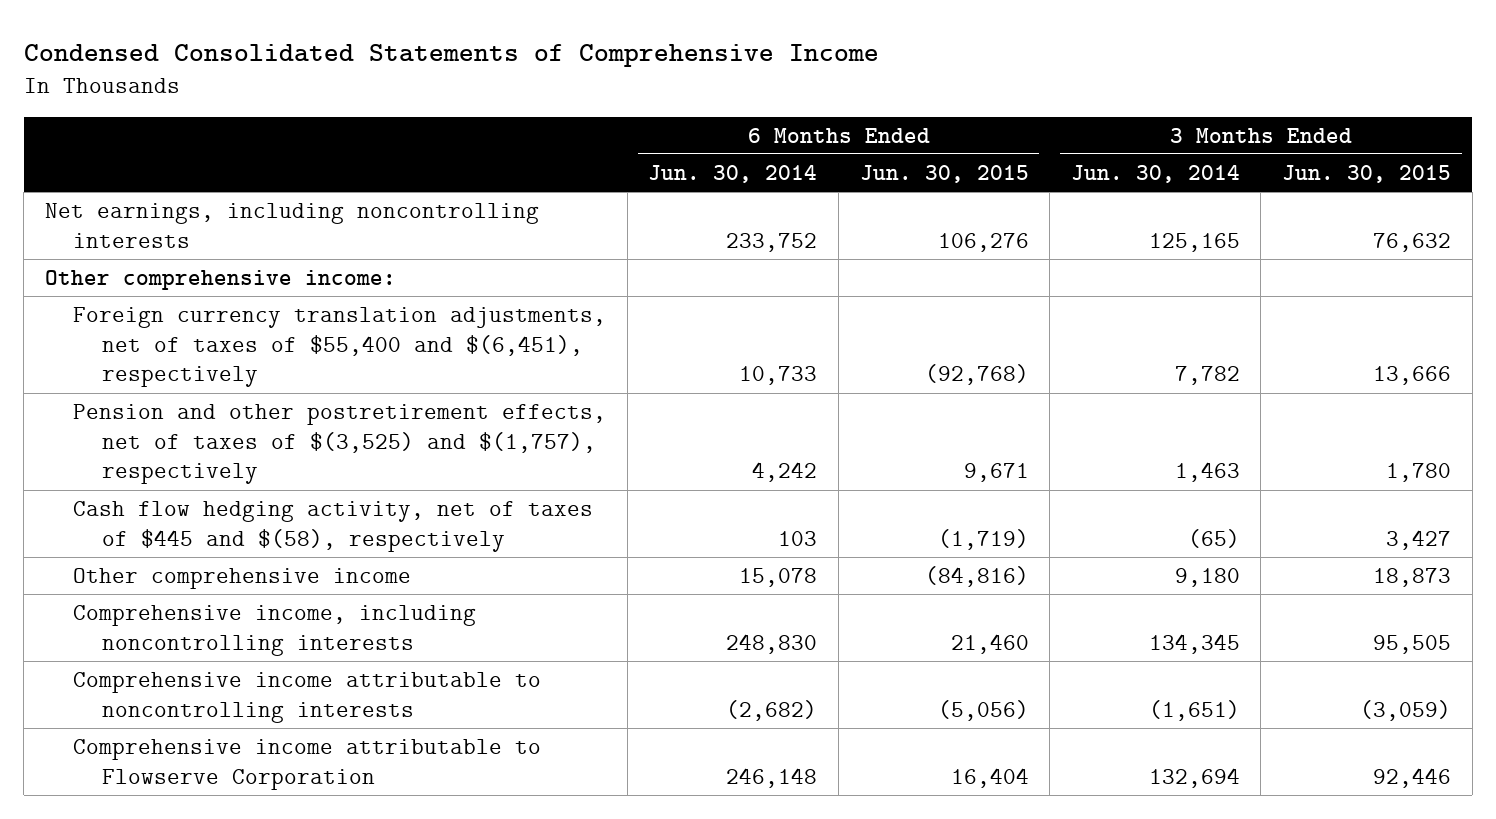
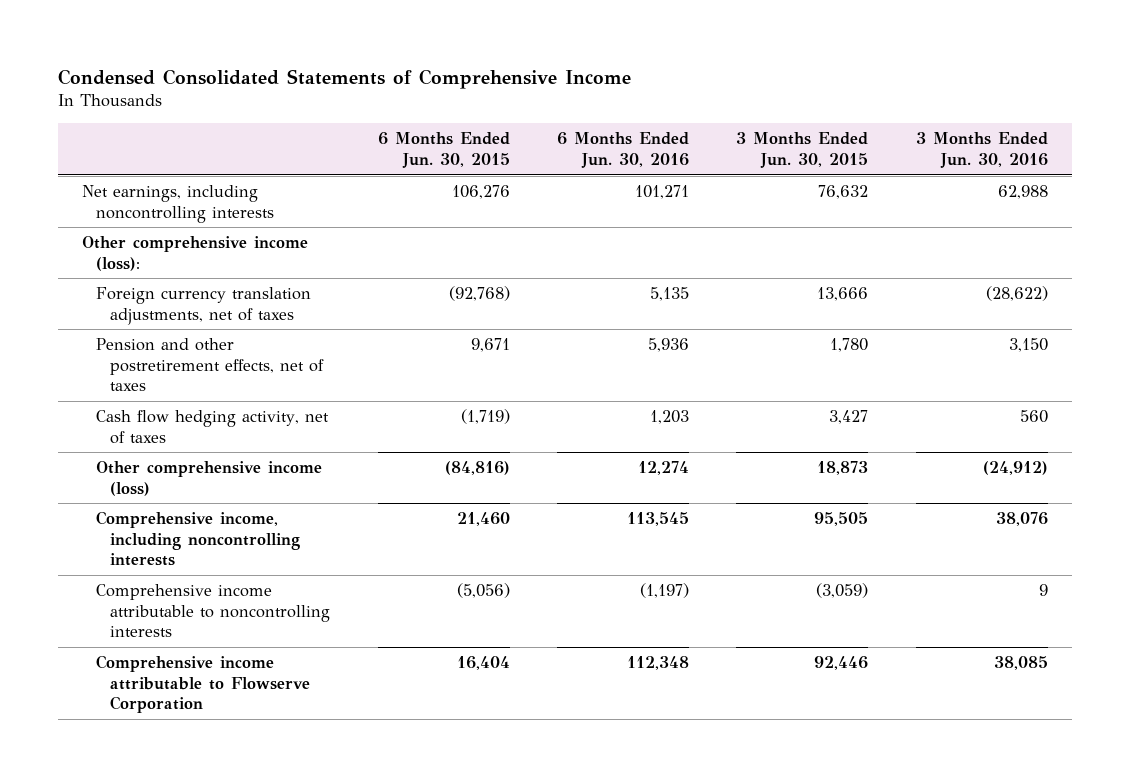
- | 6 Months Ended Jun. 30, 2014 | 6 Months Ended Jun. 30, 2015 | 3 Months Ended Jun. 30, 2014 | 3 Months Ended Jun. 30, 2015
+ | 6 Months Ended Jun. 30, 2015 | 6 Months Ended Jun. 30, 2016 | 3 Months Ended Jun. 30, 2015 | 3 Months Ended Jun. 30, 2016
- Other comprehensive income:
- Foreign currency translation adjustments, net of taxes of $55,400 and $(6,451), respectively | 10,733 | (92,768) | 7,782 | 13,666
- Pension and other postretirement effects, net of taxes of $(3,525) and $(1,757), respectively | 4,242 | 9,671 | 1,463 | 1,780
- Cash flow hedging activity, net of taxes of $445 and $(58), respectively | 103 | (1,719) | (65) | 3,427
- Other comprehensive income | 15,078 | (84,816) | 9,180 | 18,873
+ Other comprehensive income (loss):
+ Foreign currency translation adjustments, net of taxes | (92,768) | 5,135 | 13,666 | (28,622)
+ Pension and other postretirement effects, net of taxes | 9,671 | 5,936 | 1,780 | 3,150
+ Cash flow hedging activity, net of taxes | (1,719) | 1,203 | 3,427 | 560
+ Other comprehensive income (loss) | (84,816) | 12,274 | 18,873 | (24,912)

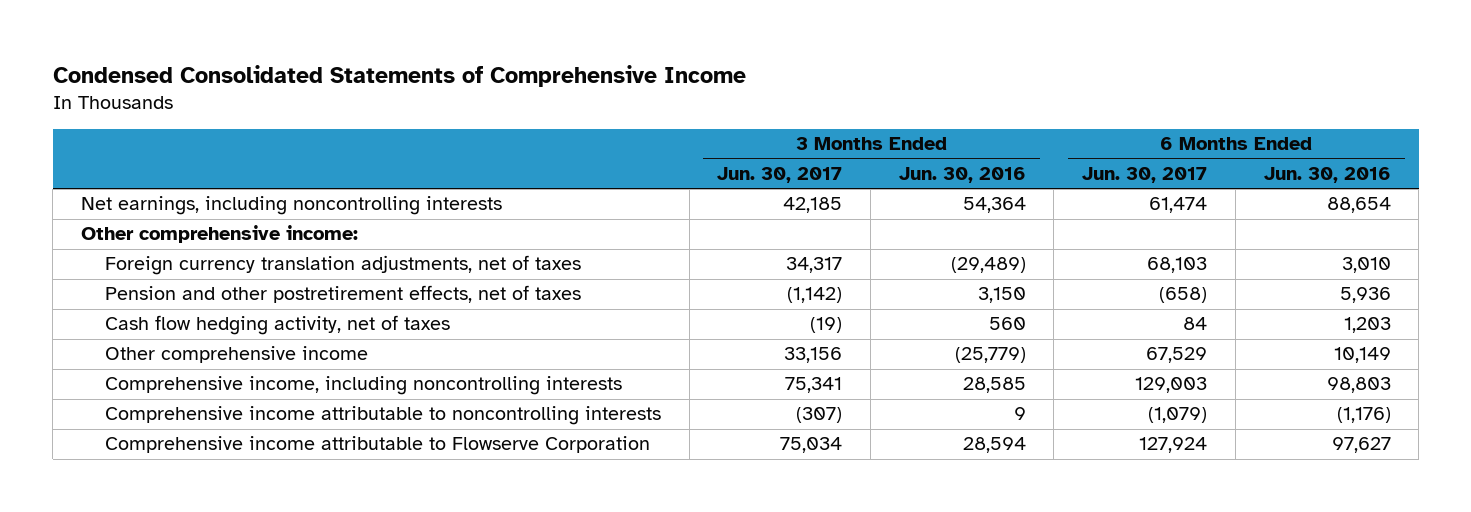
- | 6 Months Ended Jun. 30, 2015 | 6 Months Ended Jun. 30, 2016 | 3 Months Ended Jun. 30, 2015 | 3 Months Ended Jun. 30, 2016
+ | 3 Months Ended Jun. 30, 2017 | 3 Months Ended Jun. 30, 2016 | 6 Months Ended Jun. 30, 2017 | 6 Months Ended Jun. 30, 2016
- Net earnings, including noncontrolling interests | 106,276 | 101,271 | 76,632 | 62,988
- Other comprehensive income (loss):
- Foreign currency translation adjustments, net of taxes | (92,768) | 5,135 | 13,666 | (28,622)
+ Net earnings, including noncontrolling interests | 42,185 | 54,364 | 61,474 | 88,654
+ Other comprehensive income:
+ Foreign currency translation adjustments, net of taxes | 34,317 | (29,489) | 68,103 | 3,010
- Other comprehensive income (loss) | (84,816) | 12,274 | 18,873 | (24,912)
- Comprehensive income, including noncontrolling interests | 21,460 | 113,545 | 95,505 | 38,076
- Comprehensive income attributable to noncontrolling interests | (5,056) | (1,197) | (3,059) | 9
- Comprehensive income attributable to Flowserve Corporation | 16,404 | 112,348 | 92,446 | 38,085
+ Other comprehensive income | 33,156 | (25,779) | 67,529 | 10,149
+ Comprehensive income, including noncontrolling interests | 75,341 | 28,585 | 129,003 | 98,803
+ Comprehensive income attributable to noncontrolling interests | (307) | 9 | (1,079) | (1,176)
+ Comprehensive income attributable to Flowserve Corporation | 75,034 | 28,594 | 127,924 | 97,627

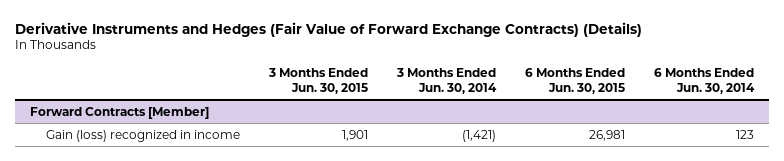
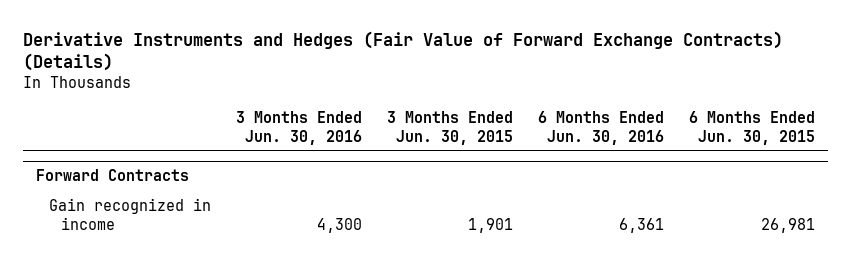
- | 3 Months Ended Jun. 30, 2015 | 3 Months Ended Jun. 30, 2014 | 6 Months Ended Jun. 30, 2015 | 6 Months Ended Jun. 30, 2014
+ | 3 Months Ended Jun. 30, 2016 | 3 Months Ended Jun. 30, 2015 | 6 Months Ended Jun. 30, 2016 | 6 Months Ended Jun. 30, 2015
- Forward Contracts [Member]
- Gain (loss) recognized in income | 1,901 | (1,421) | 26,981 | 123
+ Forward Contracts
+ Gain recognized in income | 4,300 | 1,901 | 6,361 | 26,981

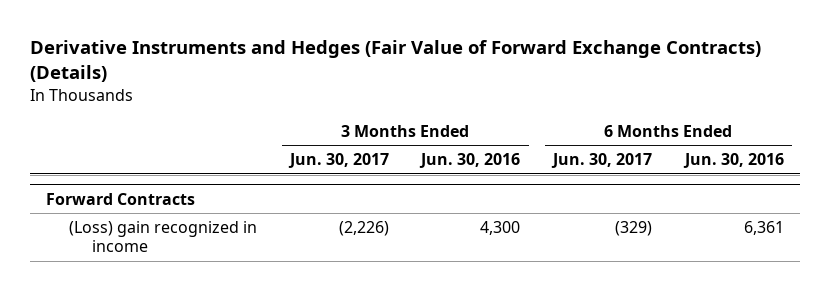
- | 3 Months Ended Jun. 30, 2016 | 3 Months Ended Jun. 30, 2015 | 6 Months Ended Jun. 30, 2016 | 6 Months Ended Jun. 30, 2015
+ | 3 Months Ended Jun. 30, 2017 | 3 Months Ended Jun. 30, 2016 | 6 Months Ended Jun. 30, 2017 | 6 Months Ended Jun. 30, 2016
@ Forward Contracts
- Gain recognized in income | 4,300 | 1,901 | 6,361 | 26,981
+ (Loss) gain recognized in income | (2,226) | 4,300 | (329) | 6,361

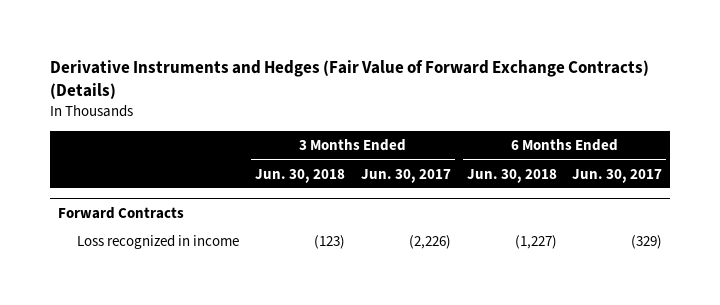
- | 3 Months Ended Jun. 30, 2017 | 3 Months Ended Jun. 30, 2016 | 6 Months Ended Jun. 30, 2017 | 6 Months Ended Jun. 30, 2016
+ | 3 Months Ended Jun. 30, 2018 | 3 Months Ended Jun. 30, 2017 | 6 Months Ended Jun. 30, 2018 | 6 Months Ended Jun. 30, 2017
@ Forward Contracts
- (Loss) gain recognized in income | (2,226) | 4,300 | (329) | 6,361
+ Loss recognized in income | (123) | (2,226) | (1,227) | (329)

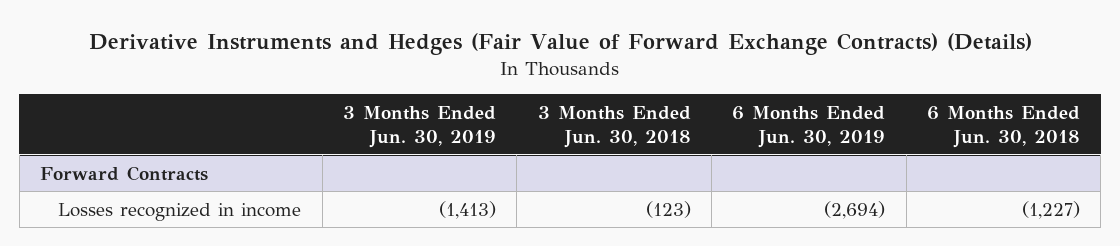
- | 3 Months Ended Jun. 30, 2018 | 3 Months Ended Jun. 30, 2017 | 6 Months Ended Jun. 30, 2018 | 6 Months Ended Jun. 30, 2017
+ | 3 Months Ended Jun. 30, 2019 | 3 Months Ended Jun. 30, 2018 | 6 Months Ended Jun. 30, 2019 | 6 Months Ended Jun. 30, 2018
@ Forward Contracts
- Loss recognized in income | (123) | (2,226) | (1,227) | (329)
+ Losses recognized in income | (1,413) | (123) | (2,694) | (1,227)

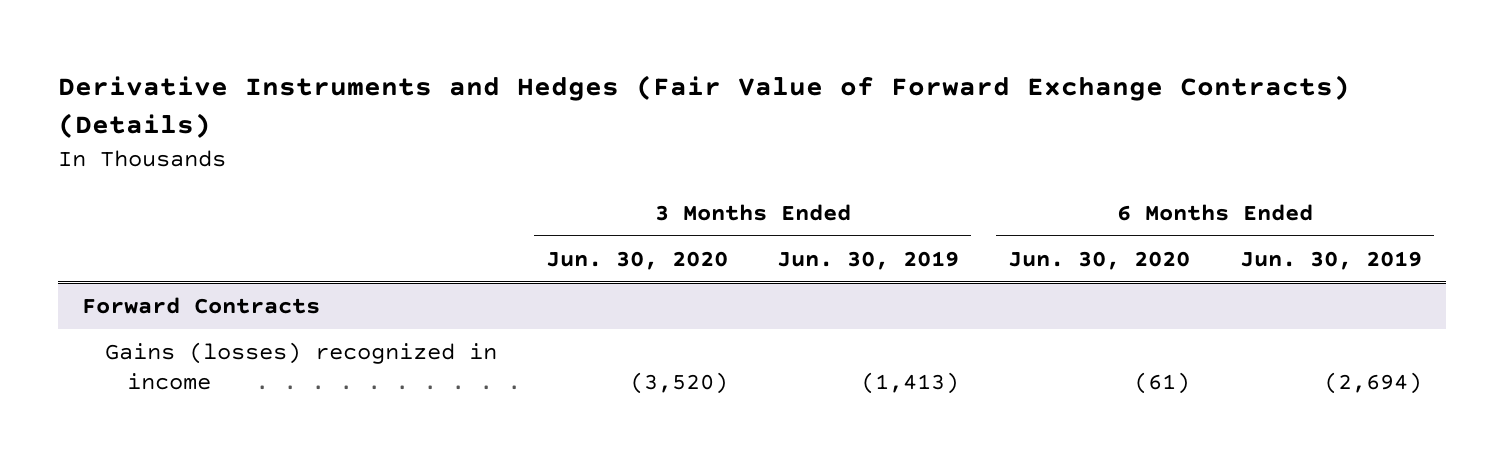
- | 3 Months Ended Jun. 30, 2019 | 3 Months Ended Jun. 30, 2018 | 6 Months Ended Jun. 30, 2019 | 6 Months Ended Jun. 30, 2018
+ | 3 Months Ended Jun. 30, 2020 | 3 Months Ended Jun. 30, 2019 | 6 Months Ended Jun. 30, 2020 | 6 Months Ended Jun. 30, 2019
@ Forward Contracts
- Losses recognized in income | (1,413) | (123) | (2,694) | (1,227)
+ Gains (losses) recognized in income | (3,520) | (1,413) | (61) | (2,694)

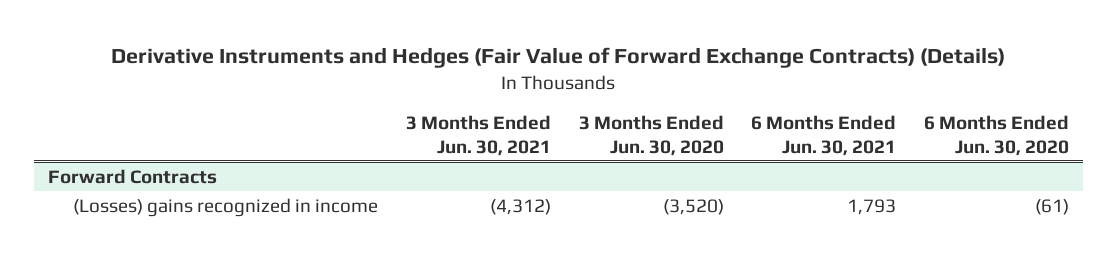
- | 3 Months Ended Jun. 30, 2020 | 3 Months Ended Jun. 30, 2019 | 6 Months Ended Jun. 30, 2020 | 6 Months Ended Jun. 30, 2019
+ | 3 Months Ended Jun. 30, 2021 | 3 Months Ended Jun. 30, 2020 | 6 Months Ended Jun. 30, 2021 | 6 Months Ended Jun. 30, 2020
@ Forward Contracts
- Gains (losses) recognized in income | (3,520) | (1,413) | (61) | (2,694)
+ (Losses) gains recognized in income | (4,312) | (3,520) | 1,793 | (61)

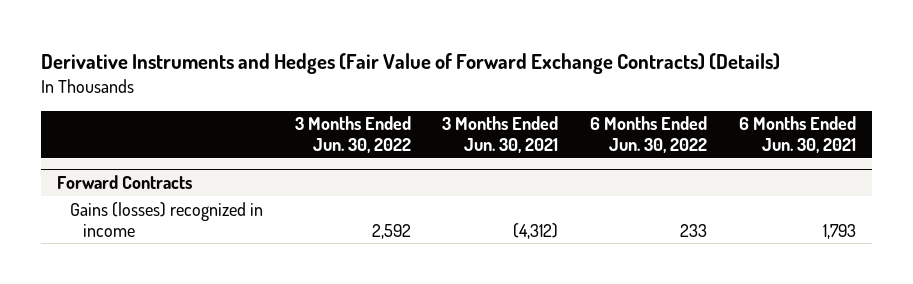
- | 3 Months Ended Jun. 30, 2021 | 3 Months Ended Jun. 30, 2020 | 6 Months Ended Jun. 30, 2021 | 6 Months Ended Jun. 30, 2020
+ | 3 Months Ended Jun. 30, 2022 | 3 Months Ended Jun. 30, 2021 | 6 Months Ended Jun. 30, 2022 | 6 Months Ended Jun. 30, 2021
@ Forward Contracts
- (Losses) gains recognized in income | (4,312) | (3,520) | 1,793 | (61)
+ Gains (losses) recognized in income | 2,592 | (4,312) | 233 | 1,793

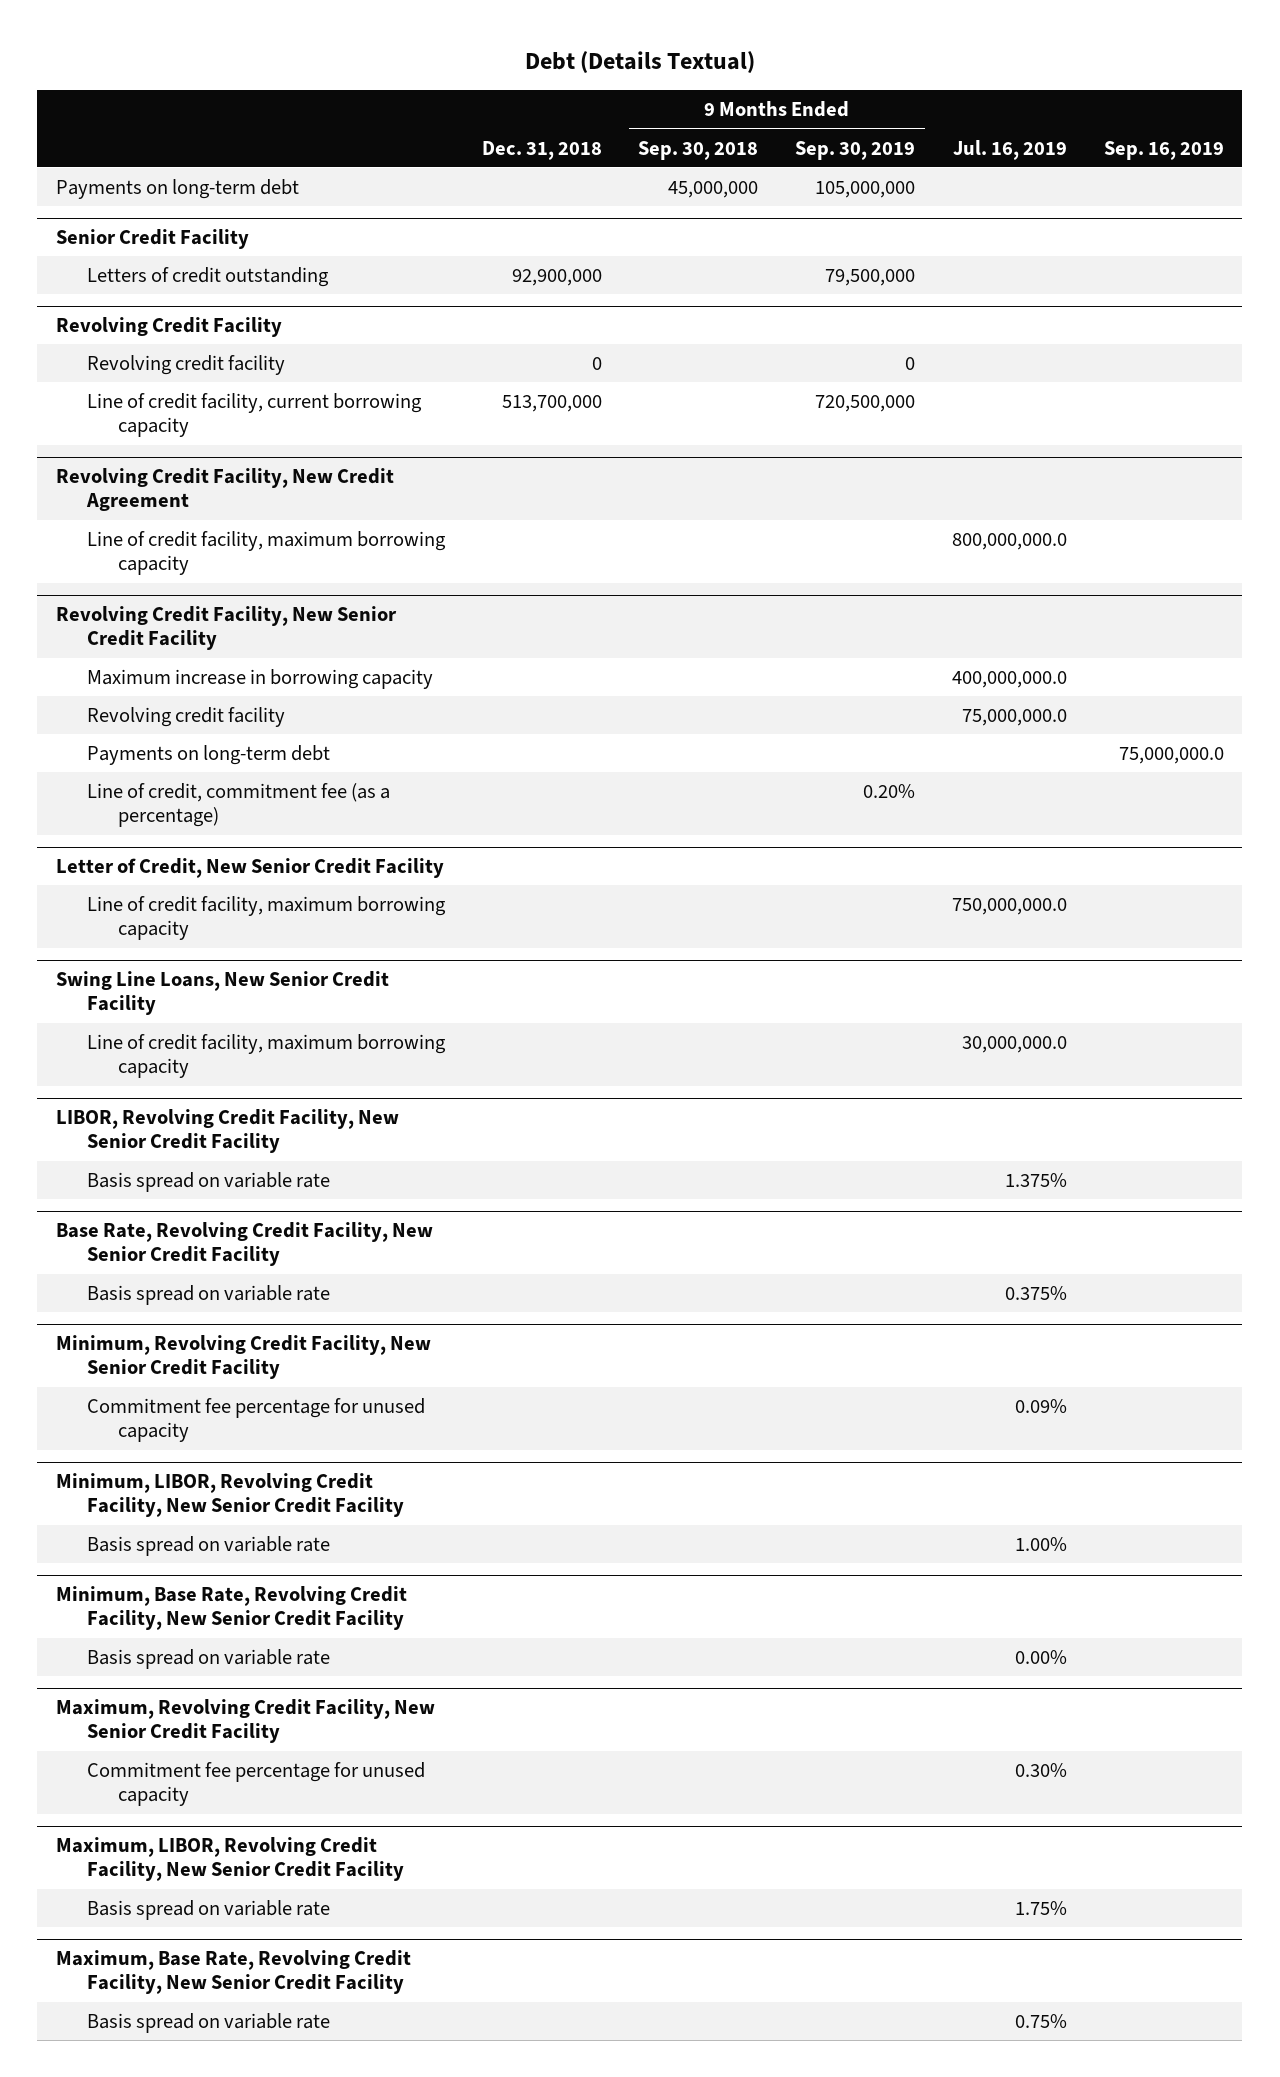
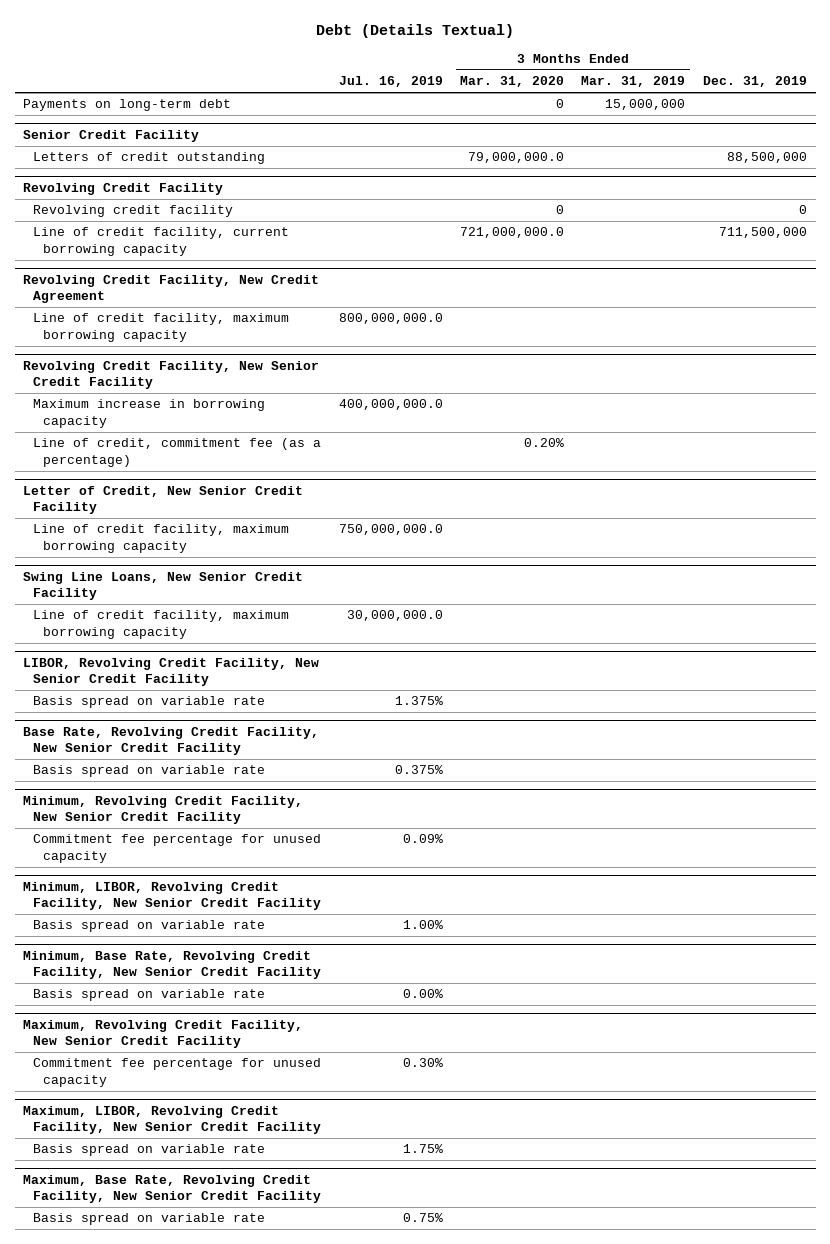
- | Dec. 31, 2018 | 9 Months Ended Sep. 30, 2018 | 9 Months Ended Sep. 30, 2019 | Jul. 16, 2019 | Sep. 16, 2019
+ | Jul. 16, 2019 | 3 Months Ended Mar. 31, 2020 | 3 Months Ended Mar. 31, 2019 | Dec. 31, 2019
@ Revolving Credit Facility, New Senior Credit Facility
- Revolving credit facility | | | | 75,000,000.0 |
- Payments on long-term debt | | | | | 75,000,000.0

